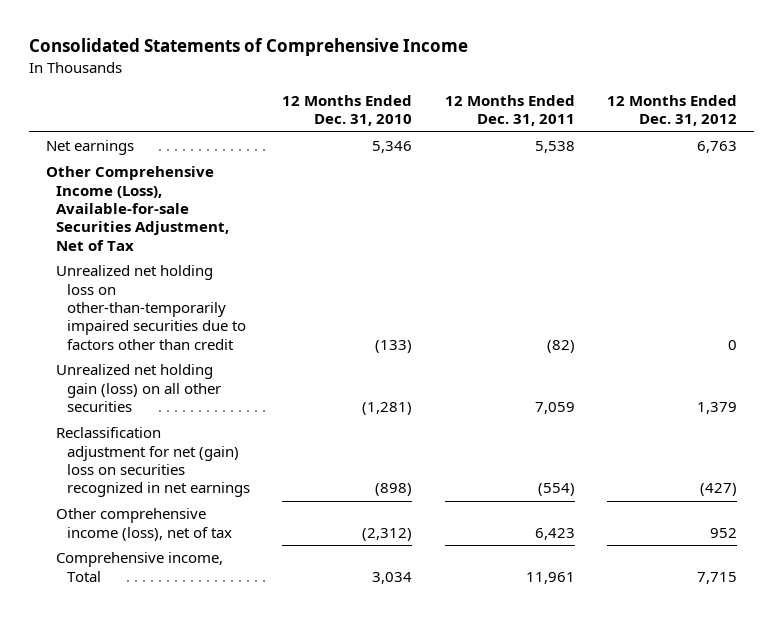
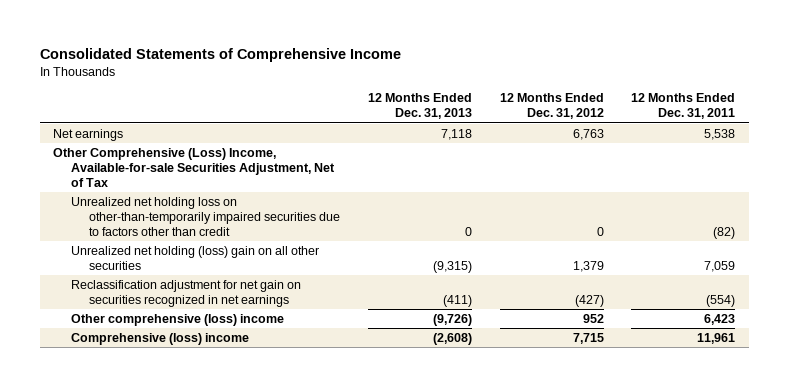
- | 12 Months Ended Dec. 31, 2010 | 12 Months Ended Dec. 31, 2011 | 12 Months Ended Dec. 31, 2012
+ | 12 Months Ended Dec. 31, 2013 | 12 Months Ended Dec. 31, 2012 | 12 Months Ended Dec. 31, 2011
- Other Comprehensive Income (Loss), Available-for-sale Securities Adjustment, Net of Tax
+ Other Comprehensive (Loss) Income, Available-for-sale Securities Adjustment, Net of Tax
- Unrealized net holding gain (loss) on all other securities | (1,281) | 7,059 | 1,379
- Reclassification adjustment for net (gain) loss on securities recognized in net earnings | (898) | (554) | (427)
- Other comprehensive income (loss), net of tax | (2,312) | 6,423 | 952
- Comprehensive income, Total | 3,034 | 11,961 | 7,715
+ Unrealized net holding (loss) gain on all other securities | (9,315) | 1,379 | 7,059
+ Reclassification adjustment for net gain on securities recognized in net earnings | (411) | (427) | (554)
+ Other comprehensive (loss) income | (9,726) | 952 | 6,423
+ Comprehensive (loss) income | (2,608) | 7,715 | 11,961

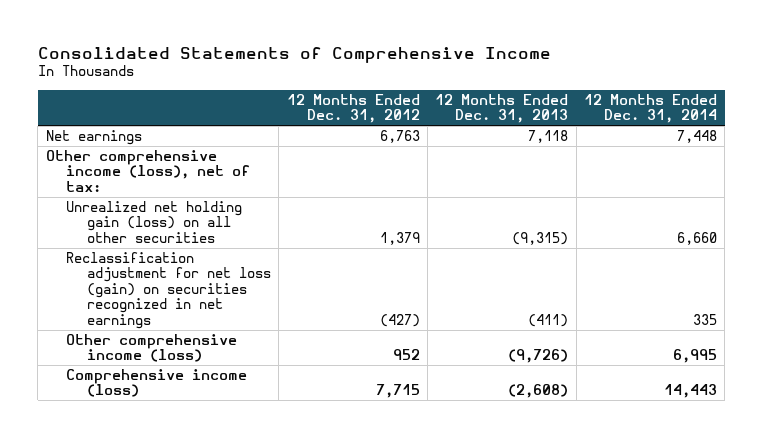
- | 12 Months Ended Dec. 31, 2013 | 12 Months Ended Dec. 31, 2012 | 12 Months Ended Dec. 31, 2011
+ | 12 Months Ended Dec. 31, 2012 | 12 Months Ended Dec. 31, 2013 | 12 Months Ended Dec. 31, 2014
- Other Comprehensive (Loss) Income, Available-for-sale Securities Adjustment, Net of Tax
- Unrealized net holding loss on other-than-temporarily impaired securities due to factors other than credit | 0 | 0 | (82)
- Unrealized net holding (loss) gain on all other securities | (9,315) | 1,379 | 7,059
- Reclassification adjustment for net gain on securities recognized in net earnings | (411) | (427) | (554)
- Other comprehensive (loss) income | (9,726) | 952 | 6,423
- Comprehensive (loss) income | (2,608) | 7,715 | 11,961
+ Other comprehensive income (loss), net of tax:
+ Unrealized net holding gain (loss) on all other securities | 1,379 | (9,315) | 6,660
+ Reclassification adjustment for net loss (gain) on securities recognized in net earnings | (427) | (411) | 335
+ Other comprehensive income (loss) | 952 | (9,726) | 6,995
+ Comprehensive income (loss) | 7,715 | (2,608) | 14,443

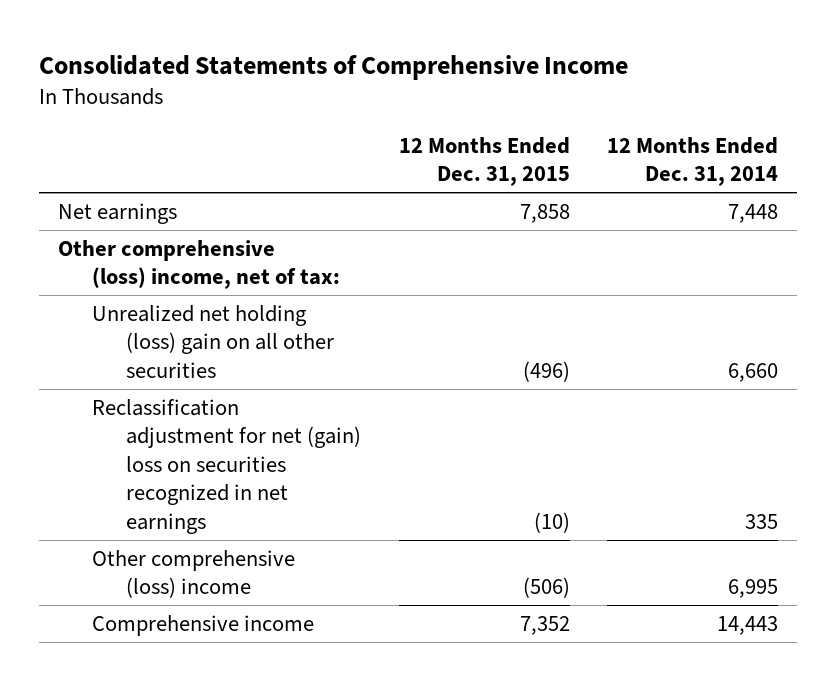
- | 12 Months Ended Dec. 31, 2012 | 12 Months Ended Dec. 31, 2013 | 12 Months Ended Dec. 31, 2014
+ | 12 Months Ended Dec. 31, 2015 | 12 Months Ended Dec. 31, 2014
- Other comprehensive income (loss), net of tax:
- Unrealized net holding gain (loss) on all other securities | 1,379 | (9,315) | 6,660
- Reclassification adjustment for net loss (gain) on securities recognized in net earnings | (427) | (411) | 335
- Other comprehensive income (loss) | 952 | (9,726) | 6,995
- Comprehensive income (loss) | 7,715 | (2,608) | 14,443
+ Other comprehensive (loss) income, net of tax:
+ Unrealized net holding (loss) gain on all other securities | (496) | 6,660
+ Reclassification adjustment for net (gain) loss on securities recognized in net earnings | (10) | 335
+ Other comprehensive (loss) income | (506) | 6,995
+ Comprehensive income | 7,352 | 14,443

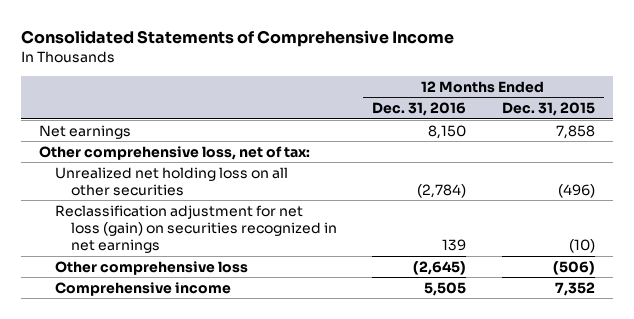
- | 12 Months Ended Dec. 31, 2015 | 12 Months Ended Dec. 31, 2014
+ | 12 Months Ended Dec. 31, 2016 | 12 Months Ended Dec. 31, 2015
- Other comprehensive (loss) income, net of tax:
- Unrealized net holding (loss) gain on all other securities | (496) | 6,660
- Reclassification adjustment for net (gain) loss on securities recognized in net earnings | (10) | 335
- Other comprehensive (loss) income | (506) | 6,995
+ Other comprehensive loss, net of tax:
+ Unrealized net holding loss on all other securities | (2,784) | (496)
+ Reclassification adjustment for net loss (gain) on securities recognized in net earnings | 139 | (10)
+ Other comprehensive loss | (2,645) | (506)

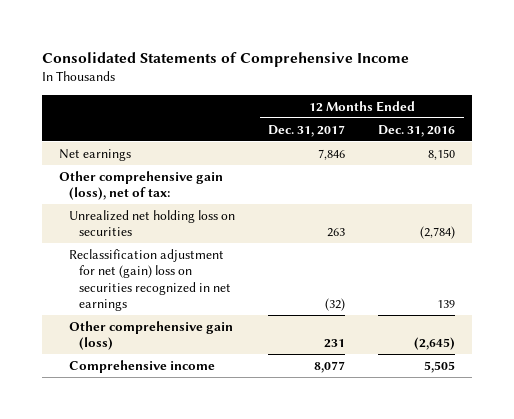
- | 12 Months Ended Dec. 31, 2016 | 12 Months Ended Dec. 31, 2015
+ | 12 Months Ended Dec. 31, 2017 | 12 Months Ended Dec. 31, 2016
- Other comprehensive loss, net of tax:
- Unrealized net holding loss on all other securities | (2,784) | (496)
- Reclassification adjustment for net loss (gain) on securities recognized in net earnings | 139 | (10)
- Other comprehensive loss | (2,645) | (506)
+ Other comprehensive gain (loss), net of tax:
+ Unrealized net holding loss on securities | 263 | (2,784)
+ Reclassification adjustment for net (gain) loss on securities recognized in net earnings | (32) | 139
+ Other comprehensive gain (loss) | 231 | (2,645)

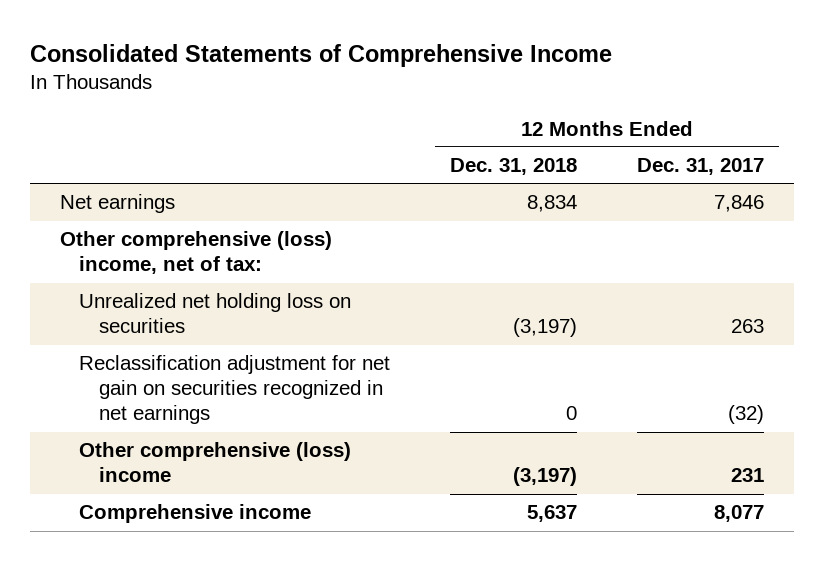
- | 12 Months Ended Dec. 31, 2017 | 12 Months Ended Dec. 31, 2016
+ | 12 Months Ended Dec. 31, 2018 | 12 Months Ended Dec. 31, 2017
- Other comprehensive gain (loss), net of tax:
+ Other comprehensive (loss) income, net of tax:
- Reclassification adjustment for net (gain) loss on securities recognized in net earnings | (32) | 139
- Other comprehensive gain (loss) | 231 | (2,645)
+ Reclassification adjustment for net gain on securities recognized in net earnings | 0 | (32)
+ Other comprehensive (loss) income | (3,197) | 231

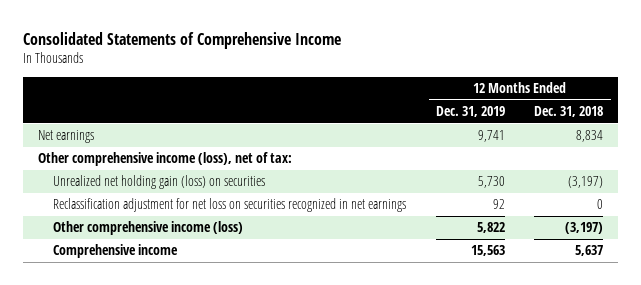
- | 12 Months Ended Dec. 31, 2018 | 12 Months Ended Dec. 31, 2017
+ | 12 Months Ended Dec. 31, 2019 | 12 Months Ended Dec. 31, 2018
- Other comprehensive (loss) income, net of tax:
- Unrealized net holding loss on securities | (3,197) | 263
- Reclassification adjustment for net gain on securities recognized in net earnings | 0 | (32)
- Other comprehensive (loss) income | (3,197) | 231
+ Other comprehensive income (loss), net of tax:
+ Unrealized net holding gain (loss) on securities | 5,730 | (3,197)
+ Reclassification adjustment for net loss on securities recognized in net earnings | 92 | 0
+ Other comprehensive income (loss) | 5,822 | (3,197)

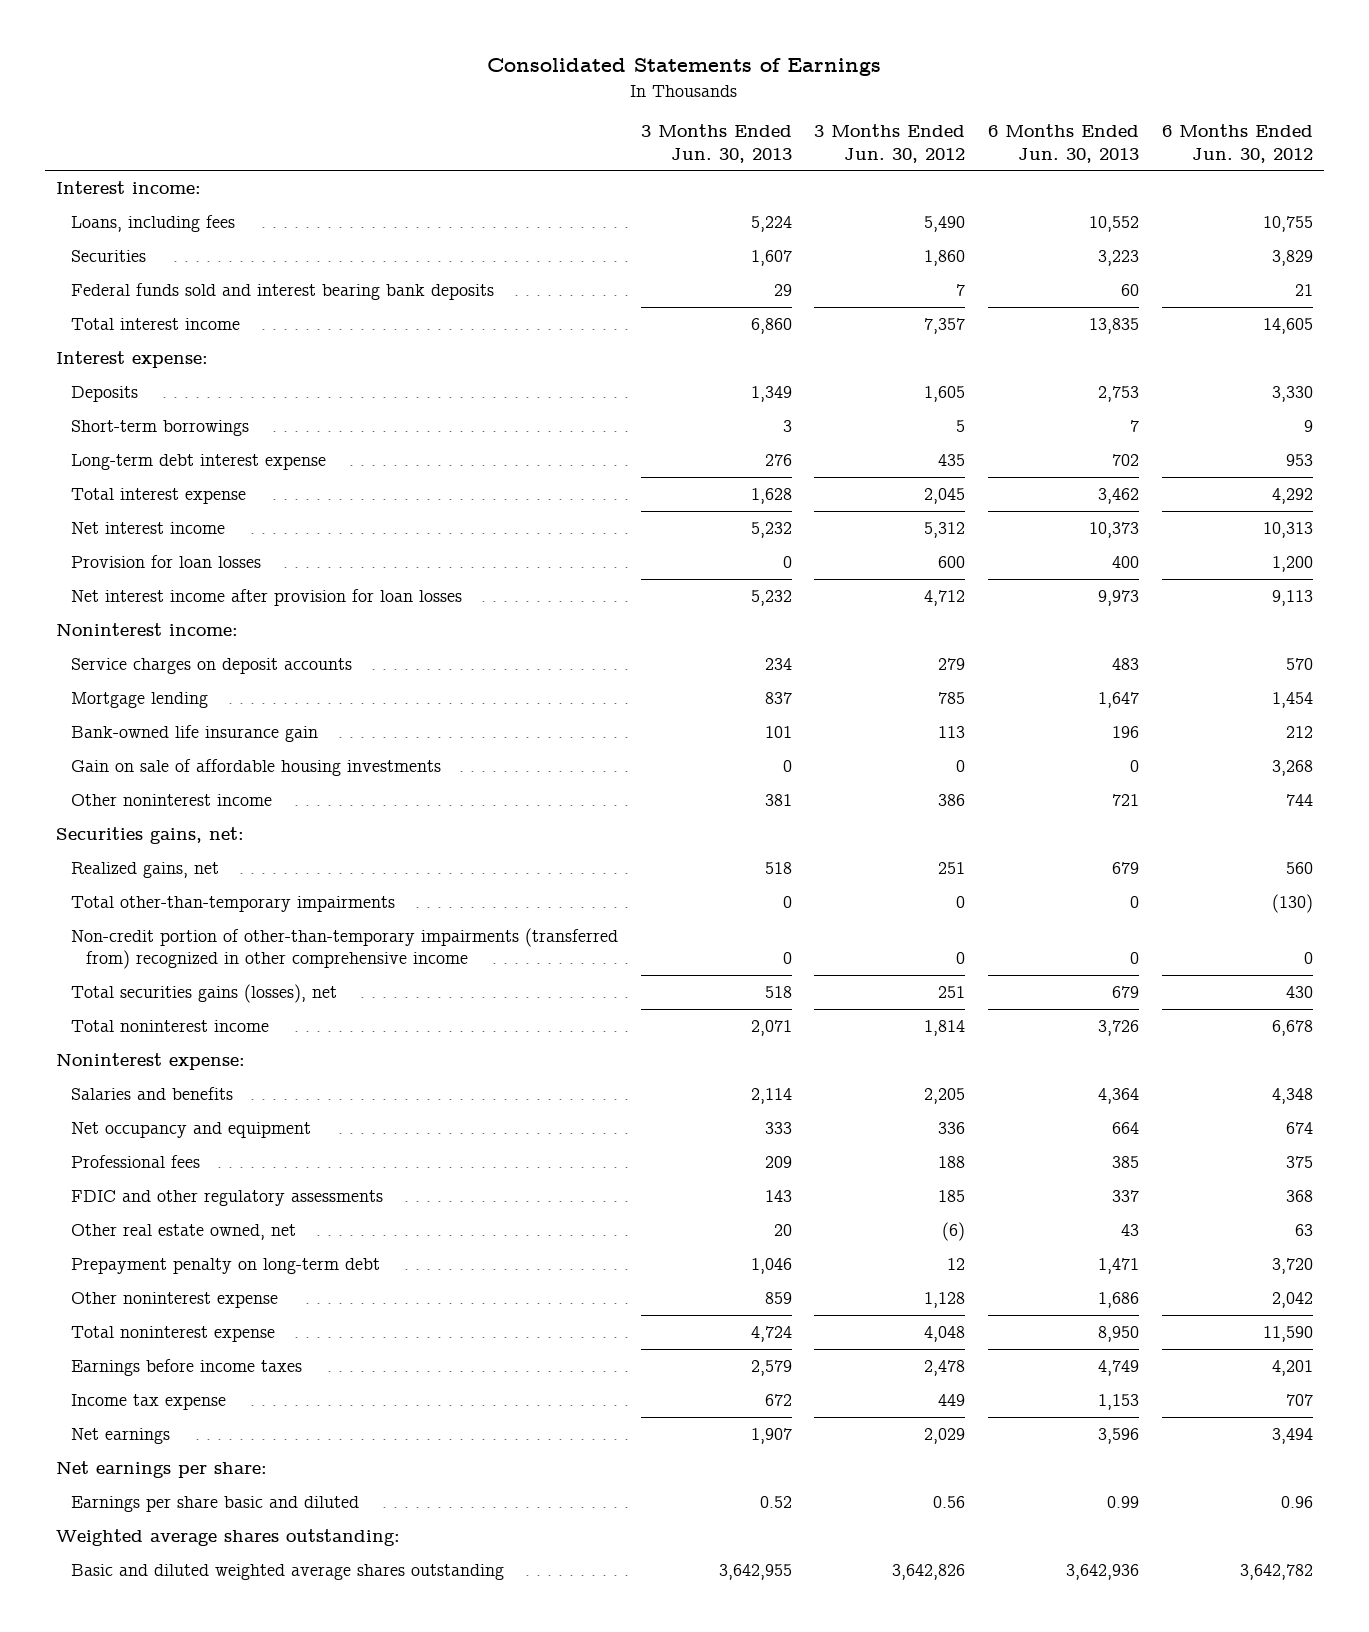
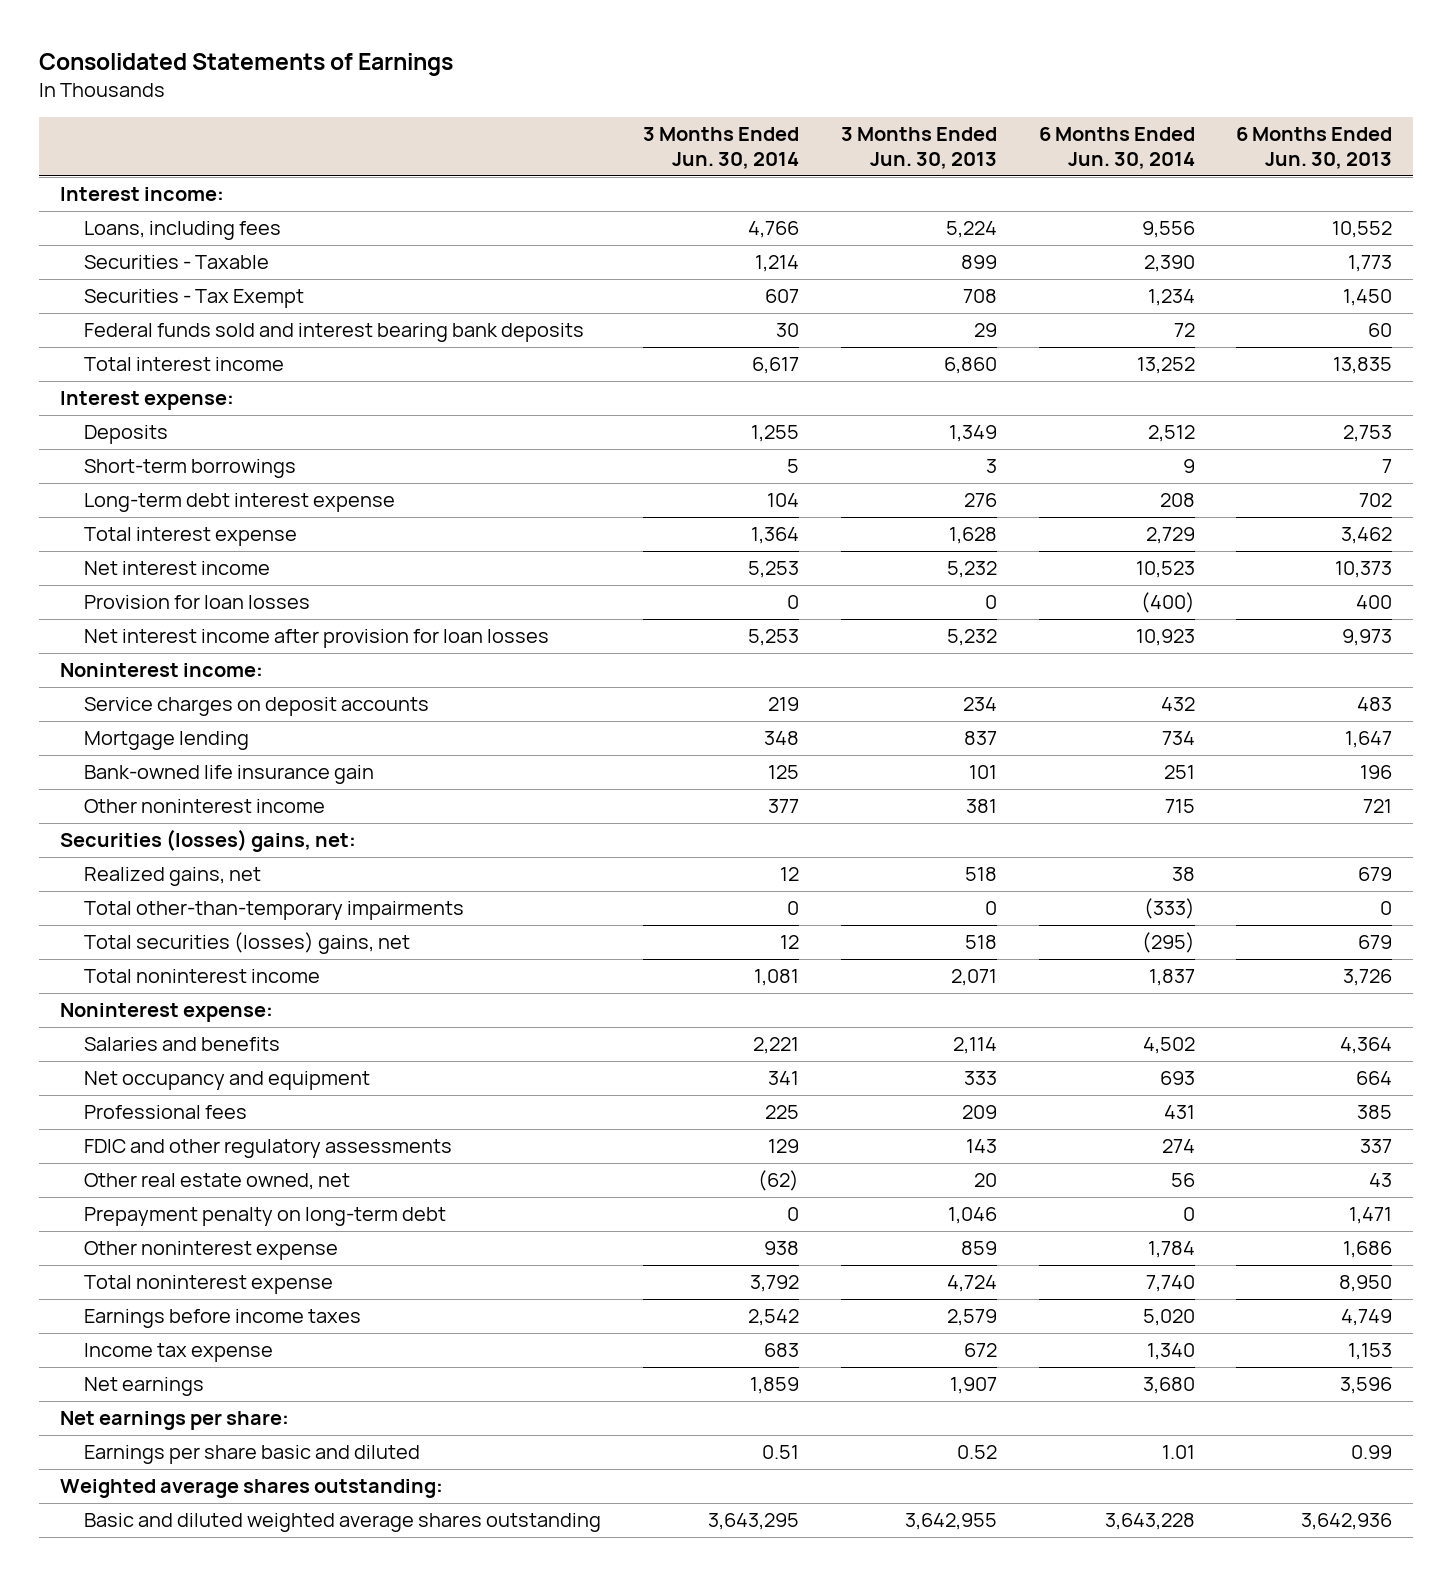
- | 3 Months Ended Jun. 30, 2013 | 3 Months Ended Jun. 30, 2012 | 6 Months Ended Jun. 30, 2013 | 6 Months Ended Jun. 30, 2012
+ | 3 Months Ended Jun. 30, 2014 | 3 Months Ended Jun. 30, 2013 | 6 Months Ended Jun. 30, 2014 | 6 Months Ended Jun. 30, 2013
- Securities | 1,607 | 1,860 | 3,223 | 3,829
+ Securities - Taxable | 1,214 | 899 | 2,390 | 1,773
+ Securities - Tax Exempt | 607 | 708 | 1,234 | 1,450
- Gain on sale of affordable housing investments | 0 | 0 | 0 | 3,268
- Securities gains, net:
+ Securities (losses) gains, net:
- Non-credit portion of other-than-temporary impairments (transferred from) recognized in other comprehensive income | 0 | 0 | 0 | 0
- Total securities gains (losses), net | 518 | 251 | 679 | 430
+ Total securities (losses) gains, net | 12 | 518 | (295) | 679

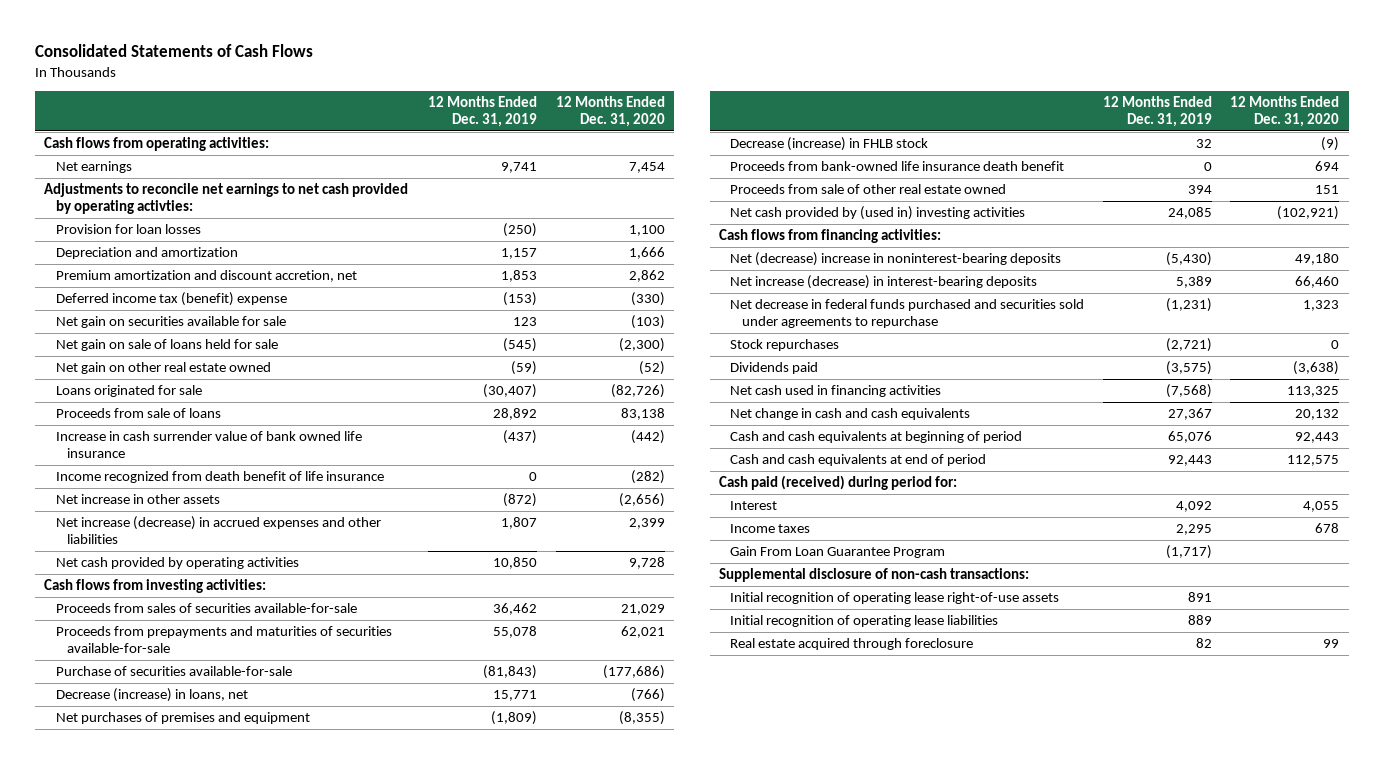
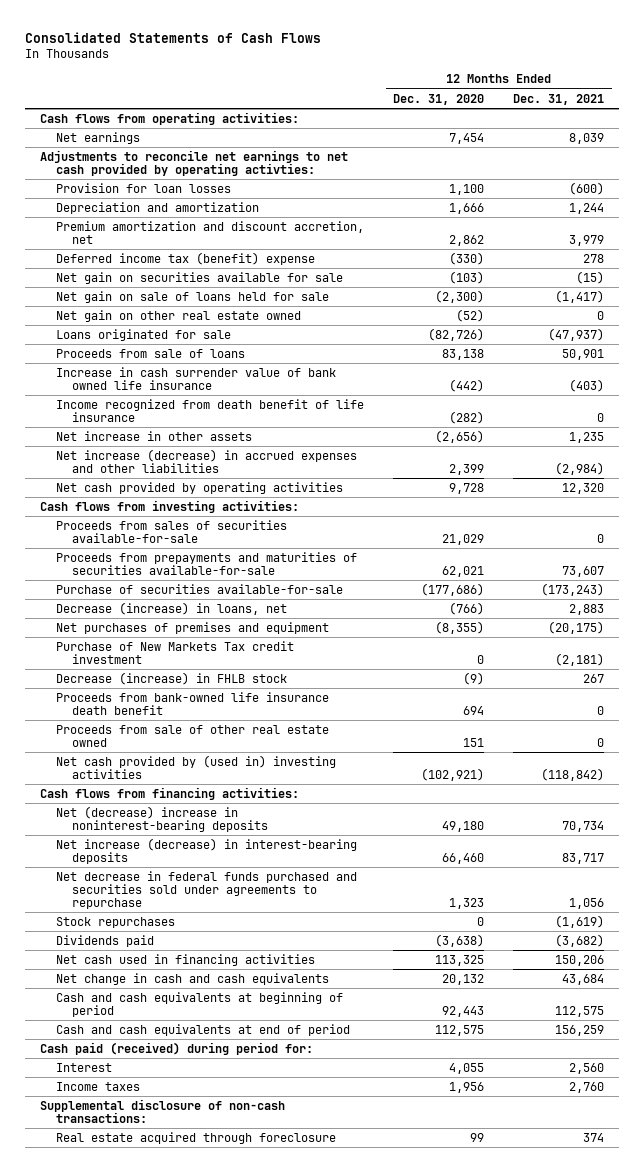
- | 12 Months Ended Dec. 31, 2019 | 12 Months Ended Dec. 31, 2020
+ | 12 Months Ended Dec. 31, 2020 | 12 Months Ended Dec. 31, 2021
+ Purchase of New Markets Tax credit investment | 0 | (2,181)
- Income taxes | 2,295 | 678
- Gain From Loan Guarantee Program | (1,717) |
+ Income taxes | 1,956 | 2,760
- Initial recognition of operating lease right-of-use assets | 891 |
- Initial recognition of operating lease liabilities | 889 |

